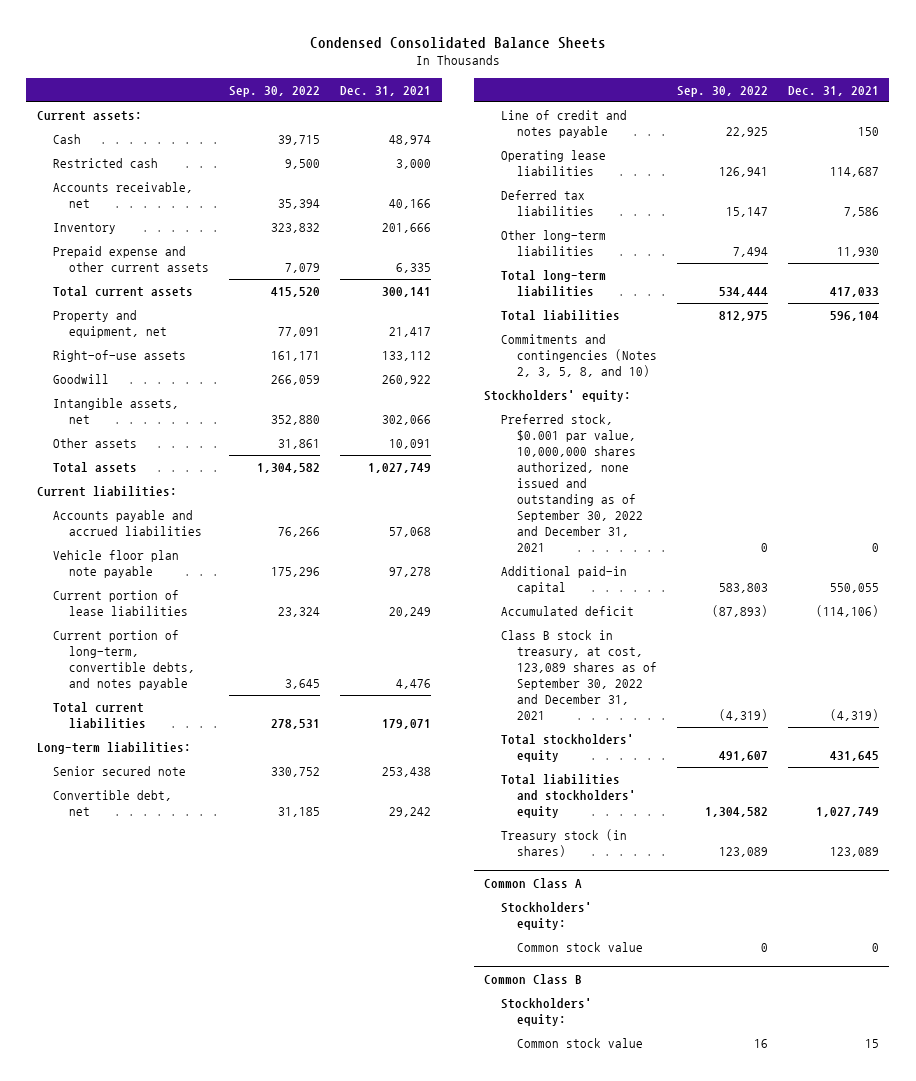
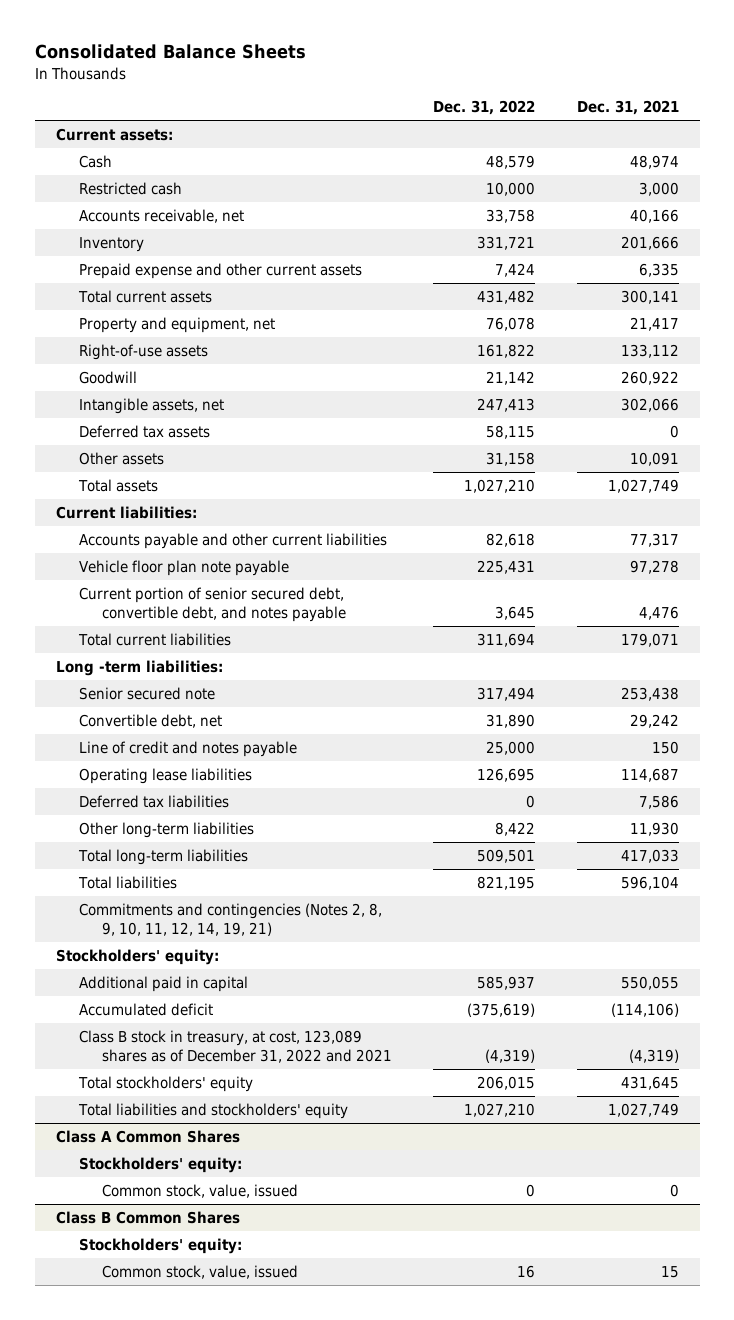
- Condensed Consolidated Balance Sheets
+ Consolidated Balance Sheets
- | Sep. 30, 2022 | Dec. 31, 2021
+ | Dec. 31, 2022 | Dec. 31, 2021
+ Deferred tax assets | 58,115 | 0
- Accounts payable and accrued liabilities | 76,266 | 57,068
+ Accounts payable and other current liabilities | 82,618 | 77,317
- Current portion of lease liabilities | 23,324 | 20,249
- Current portion of long-term, convertible debts, and notes payable | 3,645 | 4,476
+ Current portion of senior secured debt, convertible debt, and notes payable | 3,645 | 4,476
- Long-term liabilities:
+ Long -term liabilities:
- Commitments and contingencies (Notes 2, 3, 5, 8, and 10)
+ Commitments and contingencies (Notes 2, 8, 9, 10, 11, 12, 14, 19, 21)
- Preferred stock, $0.001 par value, 10,000,000 shares authorized, none issued and outstanding as of September 30, 2022 and December 31, 2021 | 0 | 0
- Additional paid-in capital | 583,803 | 550,055
+ Additional paid in capital | 585,937 | 550,055
- Class B stock in treasury, at cost, 123,089 shares as of September 30, 2022 and December 31, 2021 | (4,319) | (4,319)
+ Class B stock in treasury, at cost, 123,089 shares as of December 31, 2022 and 2021 | (4,319) | (4,319)
- Treasury stock (in shares) | 123,089 | 123,089
- Common Class A
+ Class A Common Shares
- Common stock value | 0 | 0
- Common Class B
+ Common stock, value, issued | 0 | 0
+ Class B Common Shares
- Common stock value | 16 | 15
+ Common stock, value, issued | 16 | 15

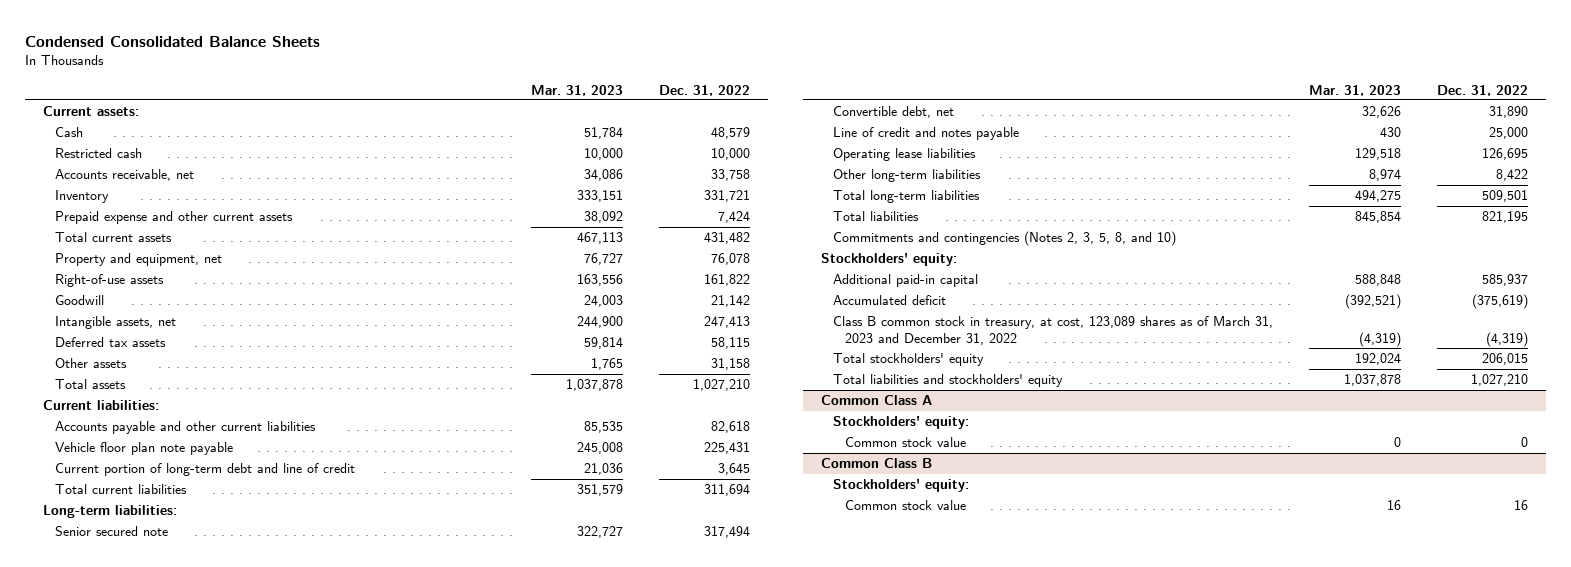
- Consolidated Balance Sheets
+ Condensed Consolidated Balance Sheets
- | Dec. 31, 2022 | Dec. 31, 2021
+ | Mar. 31, 2023 | Dec. 31, 2022
- Current portion of senior secured debt, convertible debt, and notes payable | 3,645 | 4,476
+ Current portion of long-term debt and line of credit | 21,036 | 3,645
- Long -term liabilities:
+ Long-term liabilities:
- Deferred tax liabilities | 0 | 7,586
- Commitments and contingencies (Notes 2, 8, 9, 10, 11, 12, 14, 19, 21)
+ Commitments and contingencies (Notes 2, 3, 5, 8, and 10)
- Additional paid in capital | 585,937 | 550,055
+ Additional paid-in capital | 588,848 | 585,937
- Class B stock in treasury, at cost, 123,089 shares as of December 31, 2022 and 2021 | (4,319) | (4,319)
+ Class B common stock in treasury, at cost, 123,089 shares as of March 31, 2023 and December 31, 2022 | (4,319) | (4,319)
- Class A Common Shares
+ Common Class A
- Common stock, value, issued | 0 | 0
- Class B Common Shares
+ Common stock value | 0 | 0
+ Common Class B
- Common stock, value, issued | 16 | 15
+ Common stock value | 16 | 16

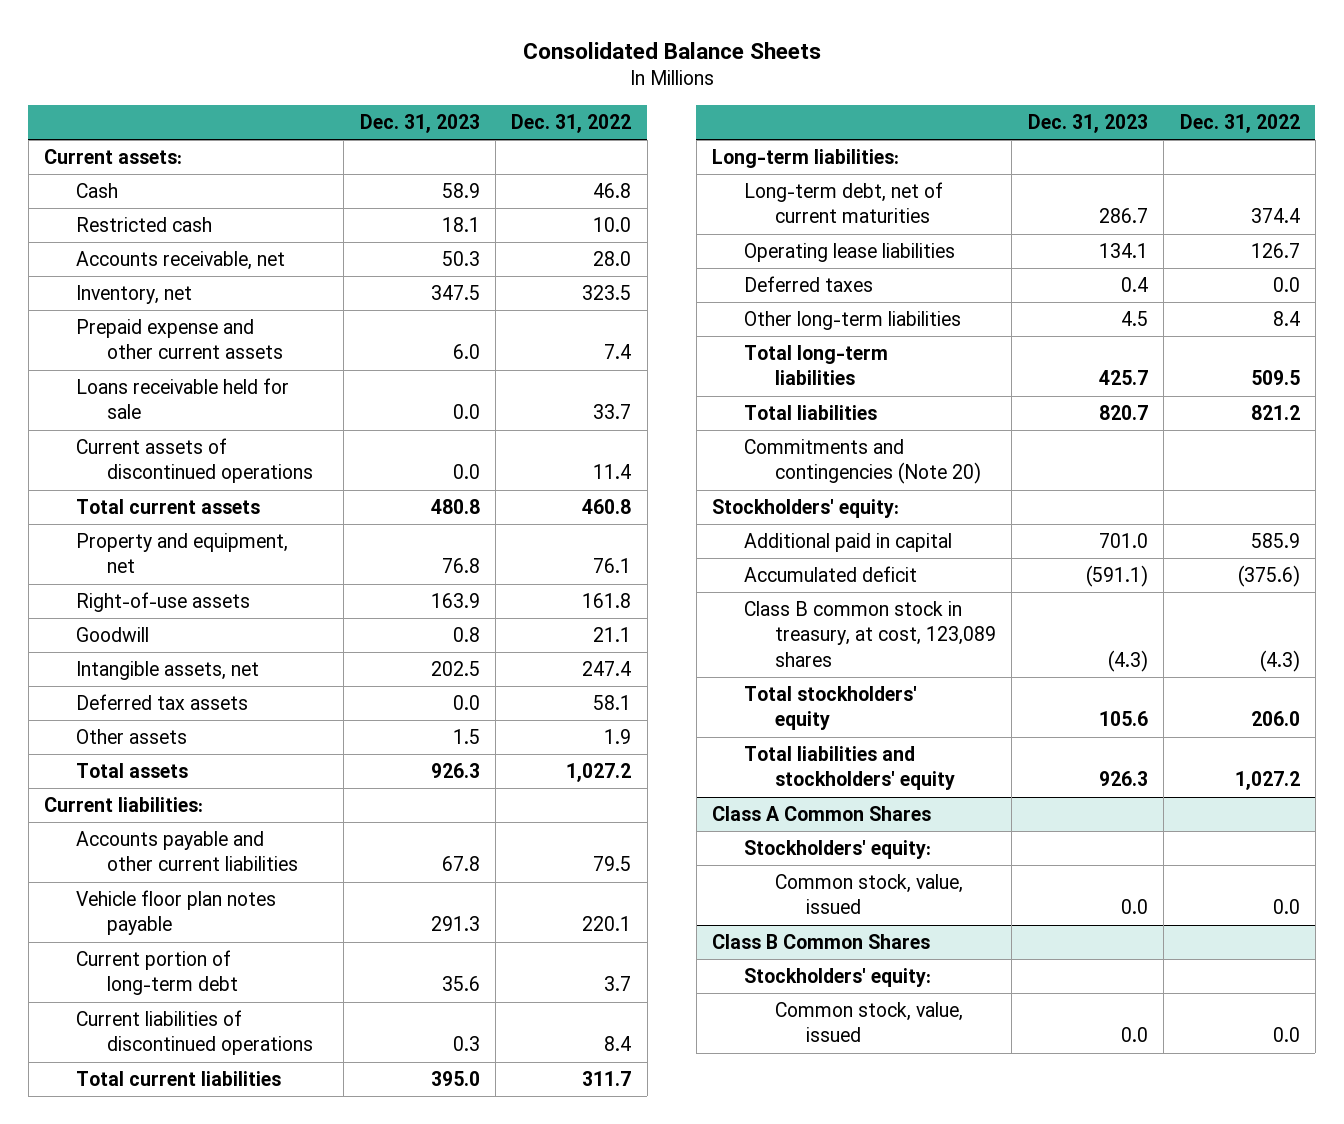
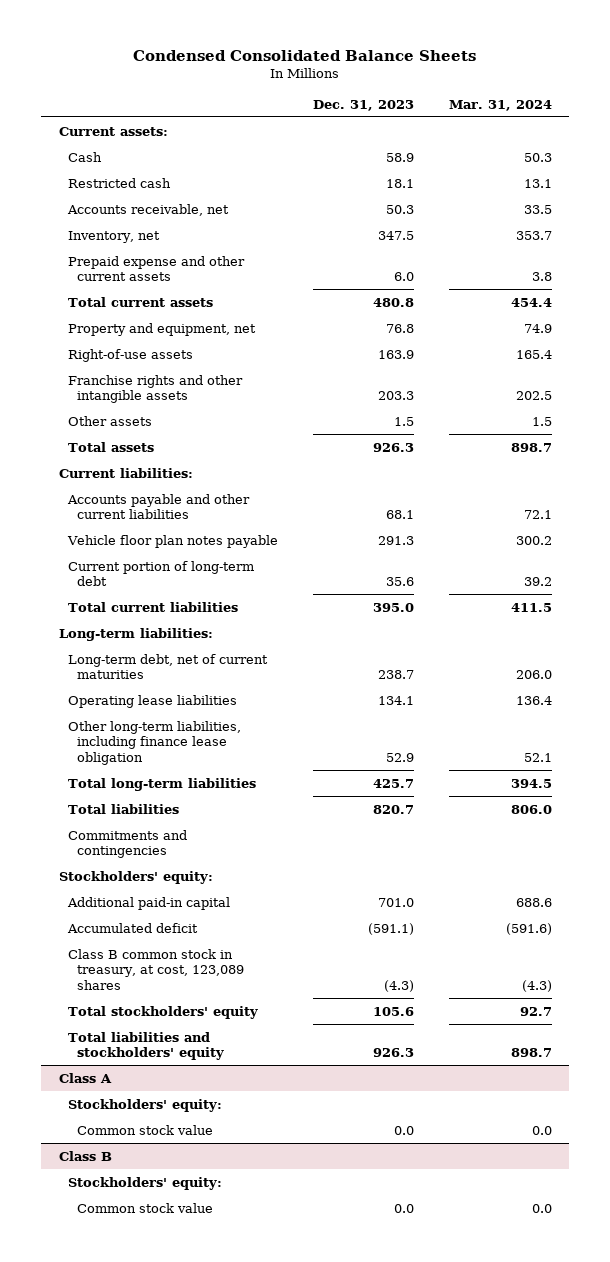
- Consolidated Balance Sheets
+ Condensed Consolidated Balance Sheets
- | Dec. 31, 2023 | Dec. 31, 2022
+ | Dec. 31, 2023 | Mar. 31, 2024
- Loans receivable held for sale | 0.0 | 33.7
- Current assets of discontinued operations | 0.0 | 11.4
- Goodwill | 0.8 | 21.1
- Intangible assets, net | 202.5 | 247.4
- Deferred tax assets | 0.0 | 58.1
+ Franchise rights and other intangible assets | 203.3 | 202.5
- Accounts payable and other current liabilities | 67.8 | 79.5
+ Accounts payable and other current liabilities | 68.1 | 72.1
- Current liabilities of discontinued operations | 0.3 | 8.4
- Long-term debt, net of current maturities | 286.7 | 374.4
+ Long-term debt, net of current maturities | 238.7 | 206.0
- Deferred taxes | 0.4 | 0.0
- Other long-term liabilities | 4.5 | 8.4
+ Other long-term liabilities, including finance lease obligation | 52.9 | 52.1
- Commitments and contingencies (Note 20)
+ Commitments and contingencies
- Additional paid in capital | 701.0 | 585.9
+ Additional paid-in capital | 701.0 | 688.6
- Class A Common Shares
+ Class A
- Common stock, value, issued | 0.0 | 0.0
- Class B Common Shares
+ Common stock value | 0.0 | 0.0
+ Class B
- Common stock, value, issued | 0.0 | 0.0
+ Common stock value | 0.0 | 0.0

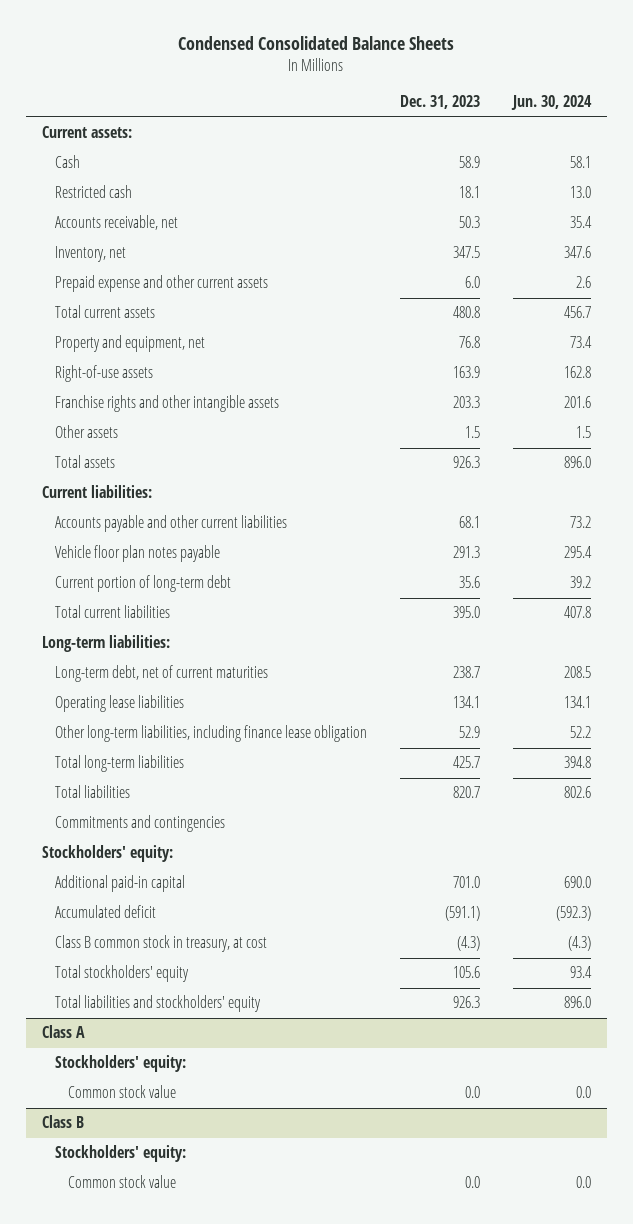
- | Dec. 31, 2023 | Mar. 31, 2024
+ | Dec. 31, 2023 | Jun. 30, 2024
- Class B common stock in treasury, at cost, 123,089 shares | (4.3) | (4.3)
+ Class B common stock in treasury, at cost | (4.3) | (4.3)

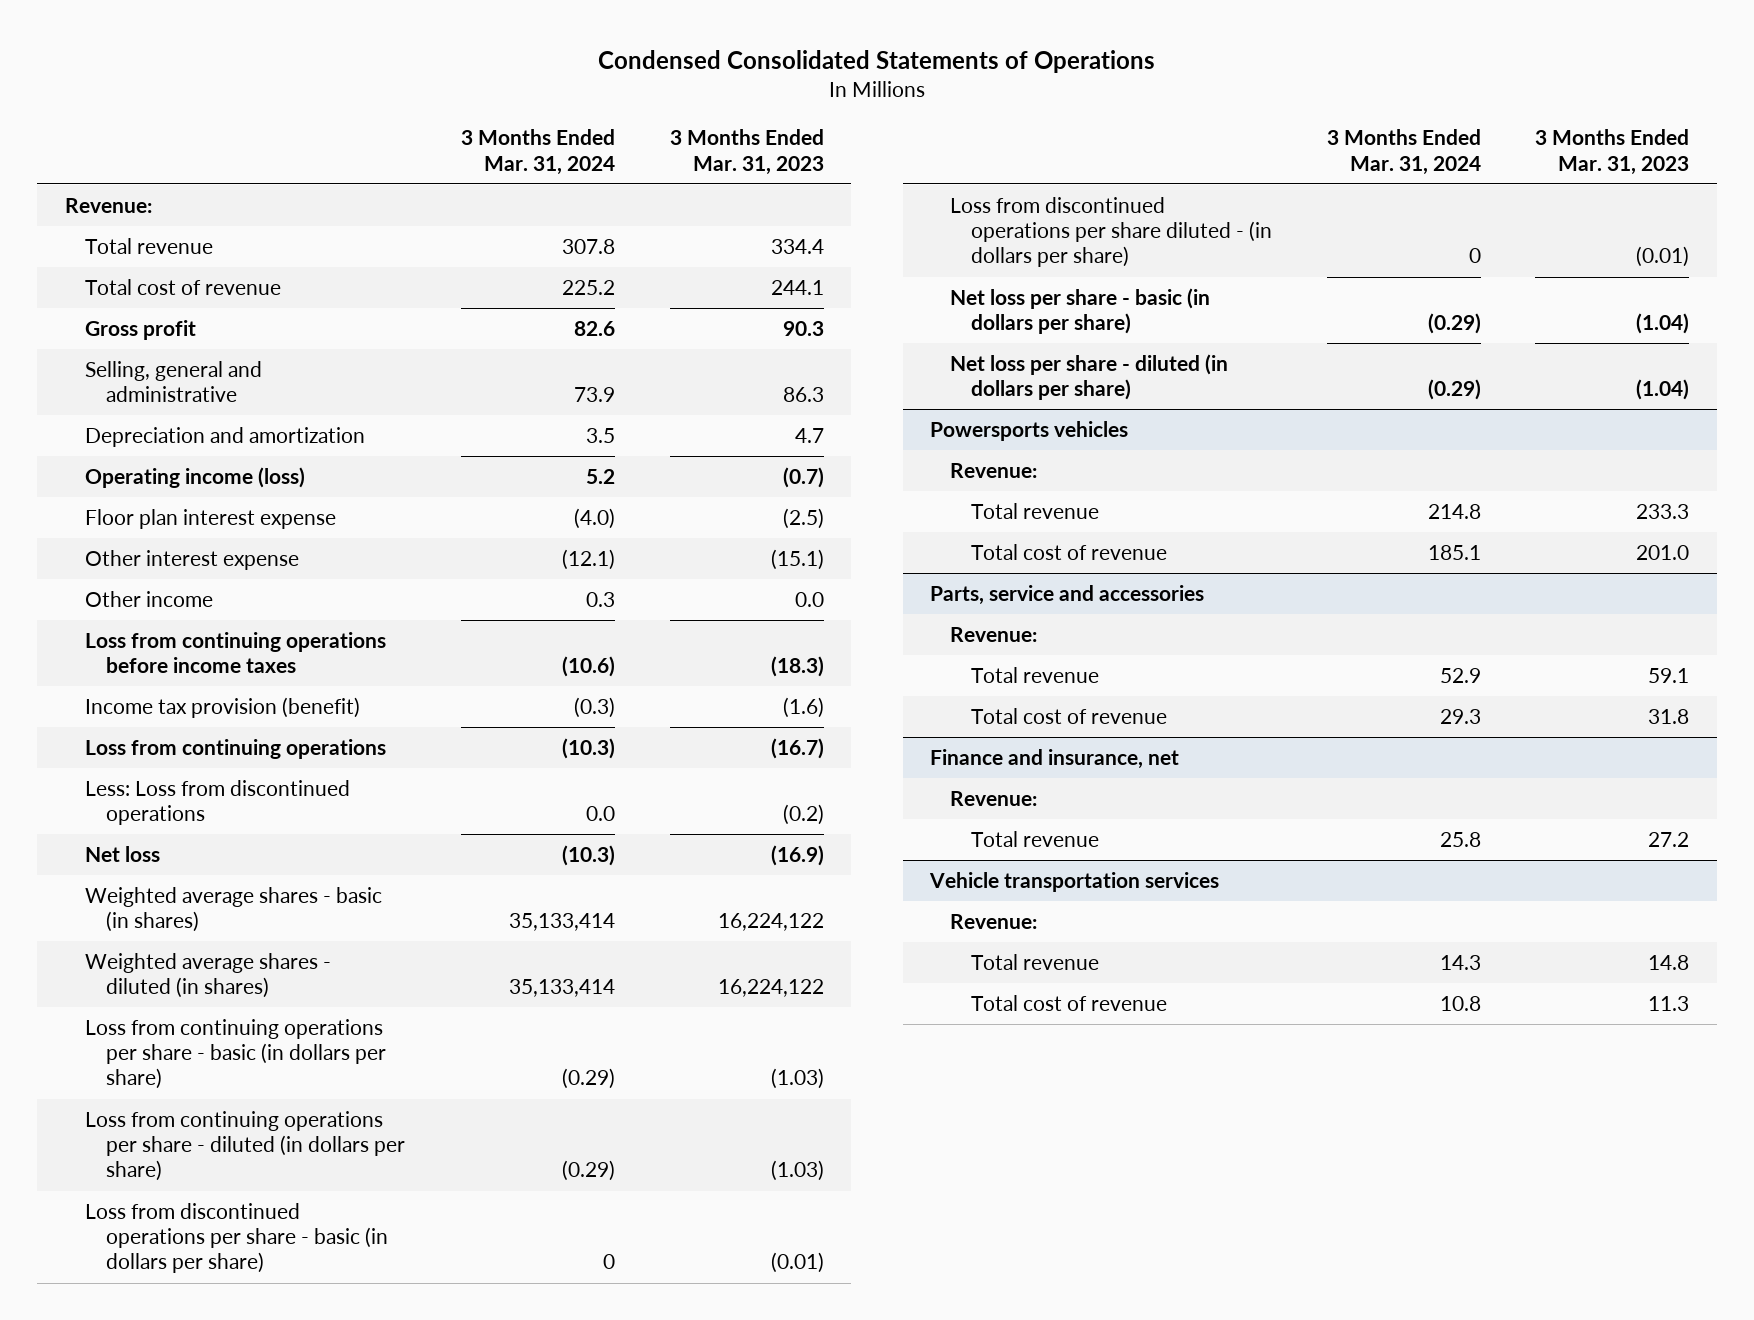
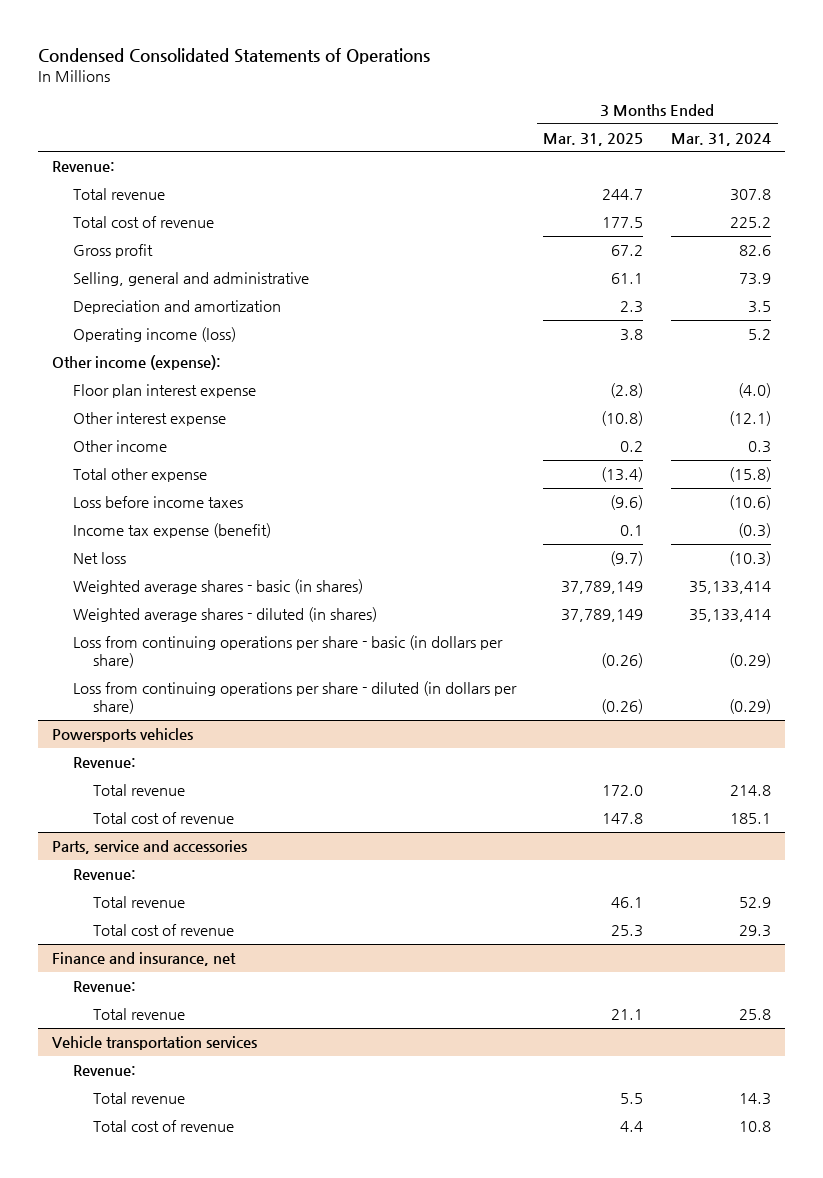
- | 3 Months Ended Mar. 31, 2024 | 3 Months Ended Mar. 31, 2023
+ | 3 Months Ended Mar. 31, 2025 | 3 Months Ended Mar. 31, 2024
+ Other income (expense):
- Loss from continuing operations before income taxes | (10.6) | (18.3)
- Income tax provision (benefit) | (0.3) | (1.6)
- Loss from continuing operations | (10.3) | (16.7)
- Less: Loss from discontinued operations | 0.0 | (0.2)
+ Total other expense | (13.4) | (15.8)
+ Loss before income taxes | (9.6) | (10.6)
+ Income tax expense (benefit) | 0.1 | (0.3)
- Loss from discontinued operations per share - basic (in dollars per share) | 0 | (0.01)
- Loss from discontinued operations per share diluted - (in dollars per share) | 0 | (0.01)
- Net loss per share - basic (in dollars per share) | (0.29) | (1.04)
- Net loss per share - diluted (in dollars per share) | (0.29) | (1.04)

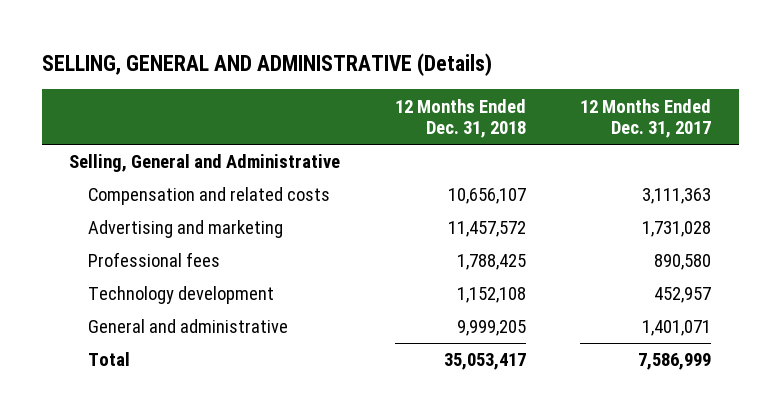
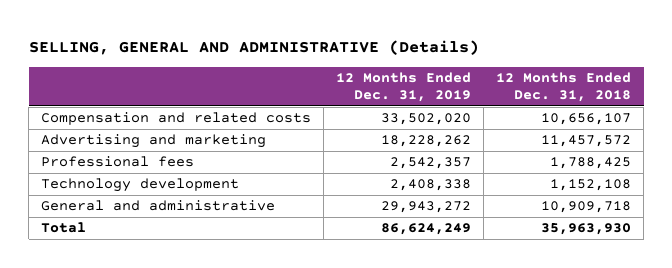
- | 12 Months Ended Dec. 31, 2018 | 12 Months Ended Dec. 31, 2017
+ | 12 Months Ended Dec. 31, 2019 | 12 Months Ended Dec. 31, 2018
- Selling, General and Administrative
- General and administrative | 9,999,205 | 1,401,071
- Total | 35,053,417 | 7,586,999
+ General and administrative | 29,943,272 | 10,909,718
+ Total | 86,624,249 | 35,963,930

